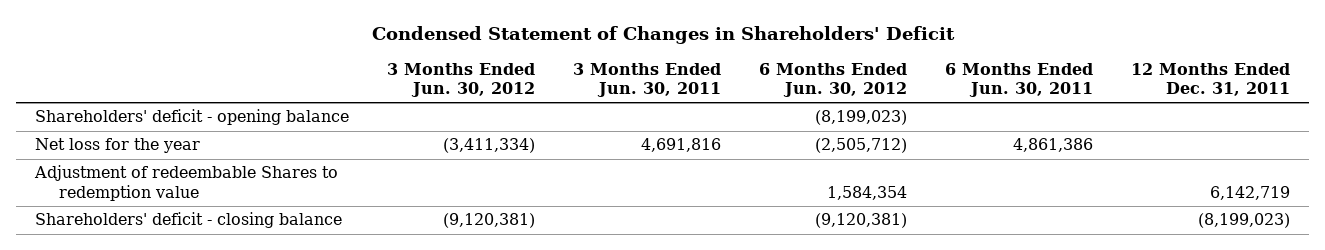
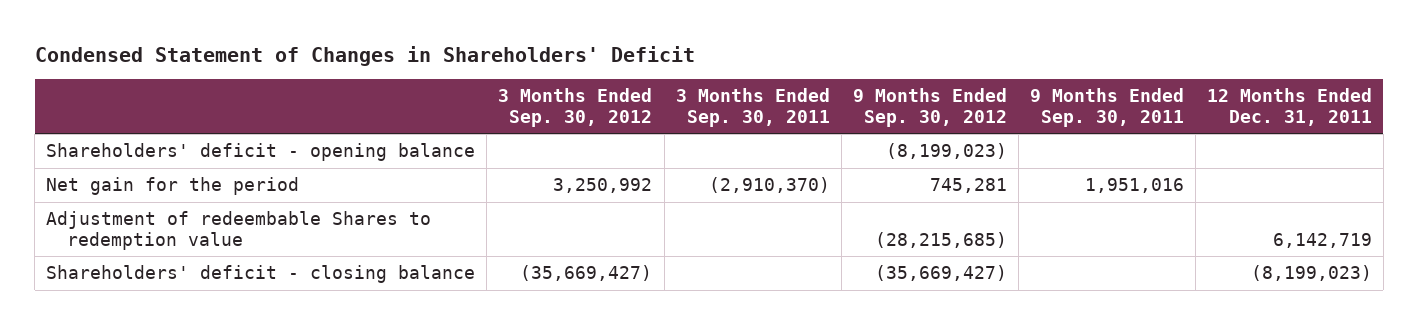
- | 3 Months Ended Jun. 30, 2012 | 3 Months Ended Jun. 30, 2011 | 6 Months Ended Jun. 30, 2012 | 6 Months Ended Jun. 30, 2011 | 12 Months Ended Dec. 31, 2011
+ | 3 Months Ended Sep. 30, 2012 | 3 Months Ended Sep. 30, 2011 | 9 Months Ended Sep. 30, 2012 | 9 Months Ended Sep. 30, 2011 | 12 Months Ended Dec. 31, 2011
- Net loss for the year | (3,411,334) | 4,691,816 | (2,505,712) | 4,861,386 |
+ Net gain for the period | 3,250,992 | (2,910,370) | 745,281 | 1,951,016 |

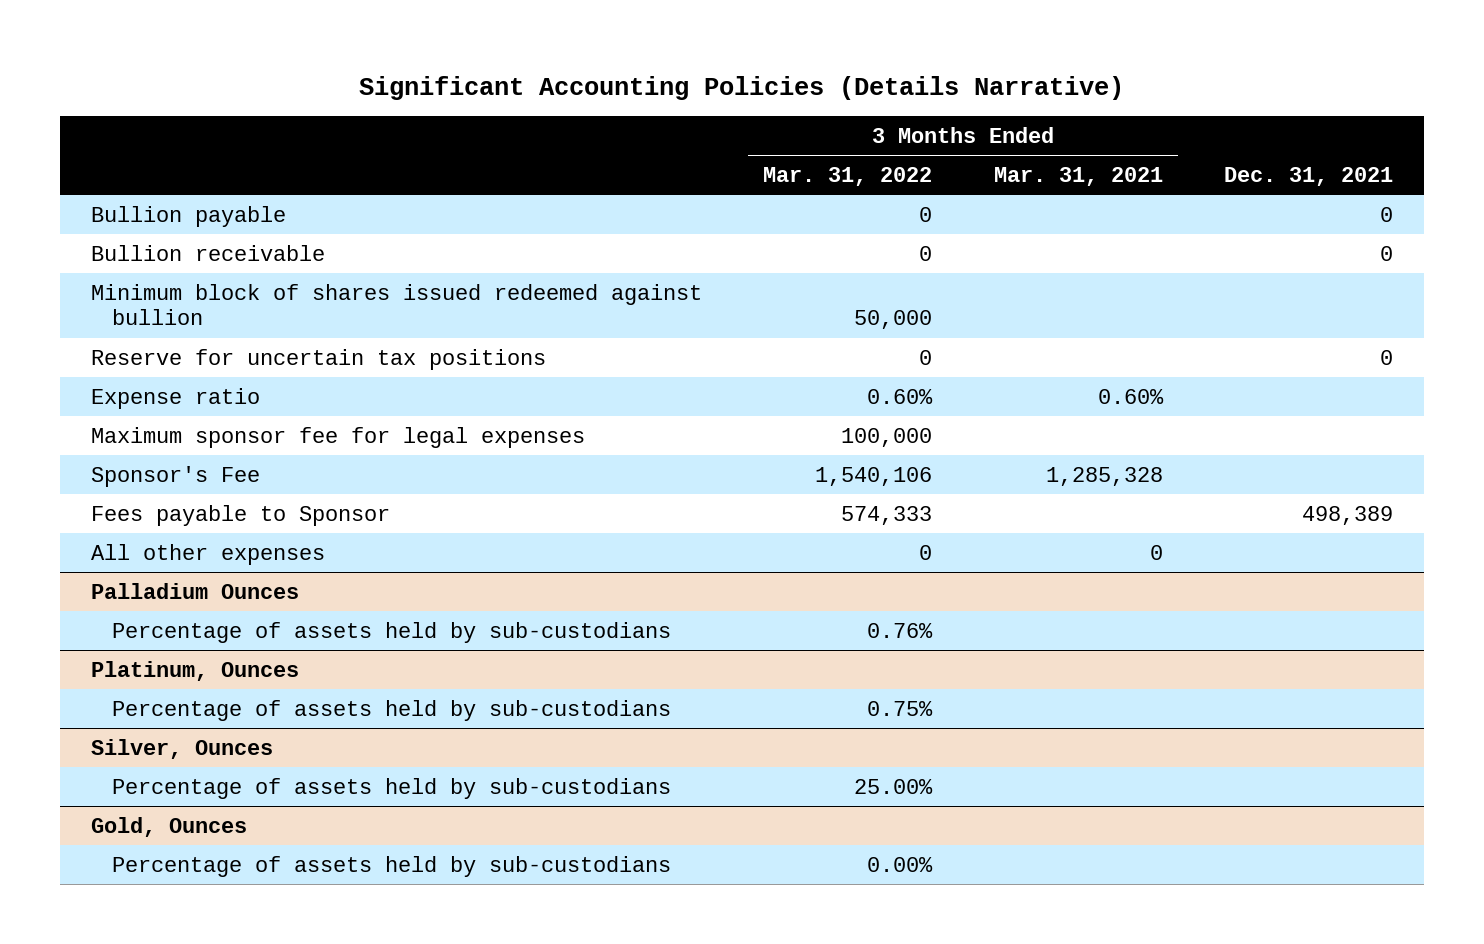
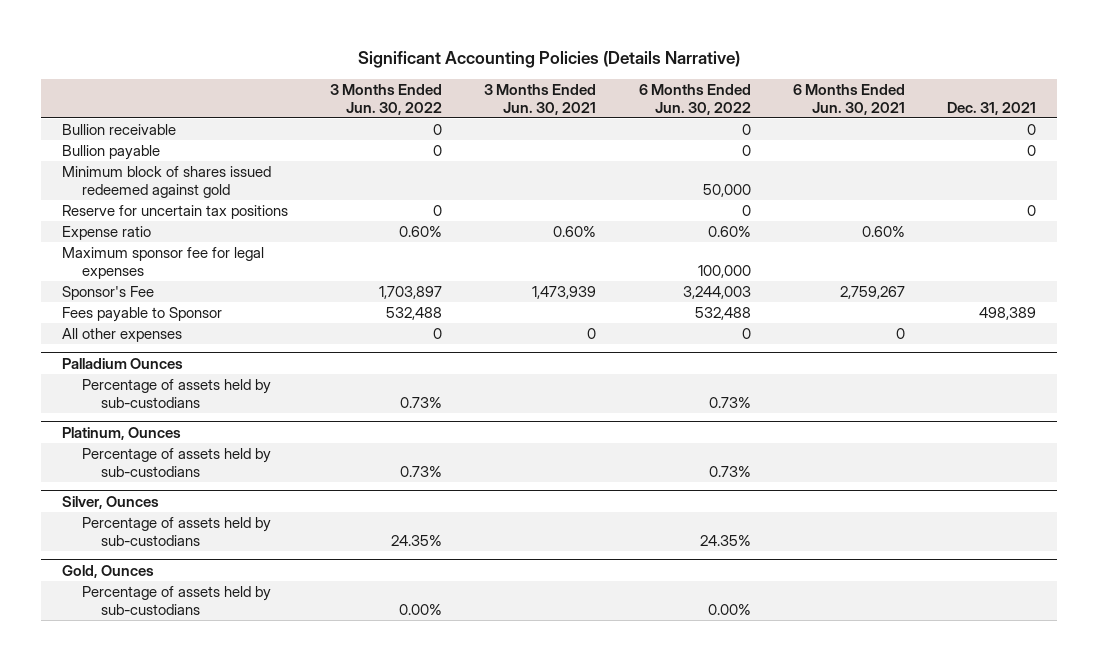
- | 3 Months Ended Mar. 31, 2022 | 3 Months Ended Mar. 31, 2021 | Dec. 31, 2021
+ | 3 Months Ended Jun. 30, 2022 | 3 Months Ended Jun. 30, 2021 | 6 Months Ended Jun. 30, 2022 | 6 Months Ended Jun. 30, 2021 | Dec. 31, 2021
- Minimum block of shares issued redeemed against bullion | 50,000 | |
moved down: Bullion payable | 0 | | 0 | | 0
+ Minimum block of shares issued redeemed against gold | | | 50,000 | |

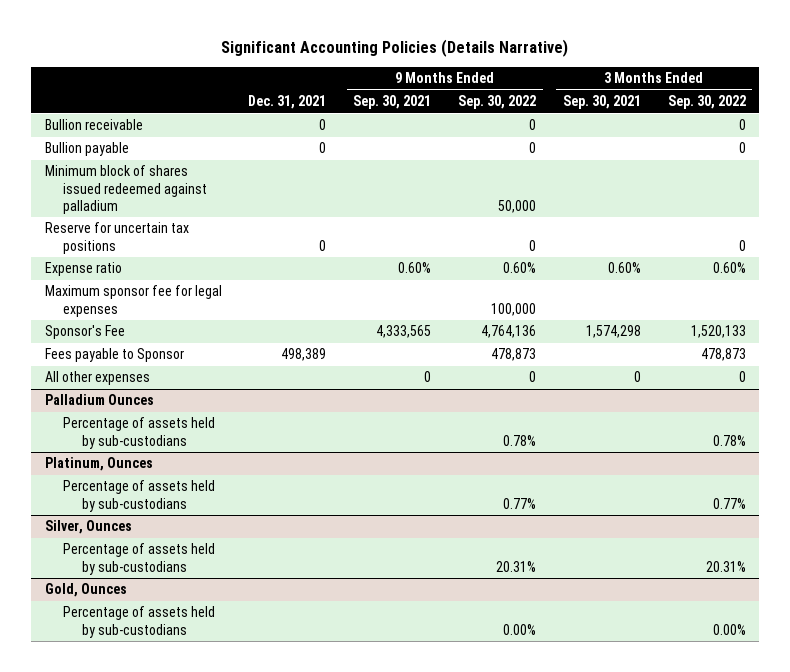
- | 3 Months Ended Jun. 30, 2022 | 3 Months Ended Jun. 30, 2021 | 6 Months Ended Jun. 30, 2022 | 6 Months Ended Jun. 30, 2021 | Dec. 31, 2021
+ | Dec. 31, 2021 | 9 Months Ended Sep. 30, 2021 | 9 Months Ended Sep. 30, 2022 | 3 Months Ended Sep. 30, 2021 | 3 Months Ended Sep. 30, 2022
- Minimum block of shares issued redeemed against gold | | | 50,000 | |
+ Minimum block of shares issued redeemed against palladium | | | 50,000 | |

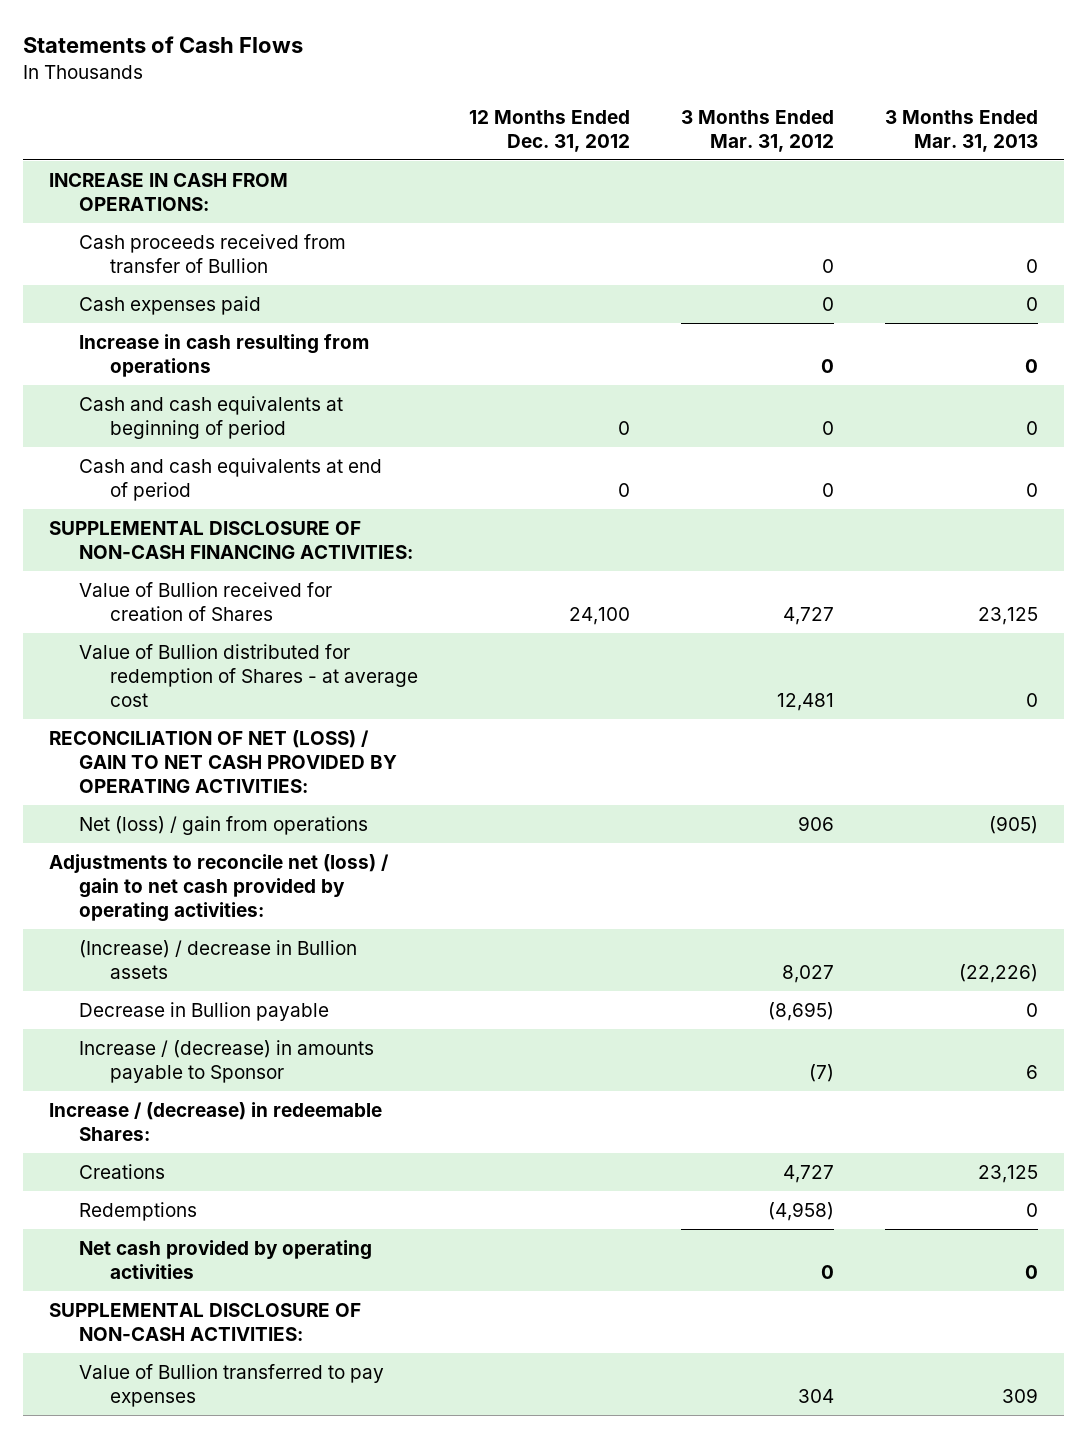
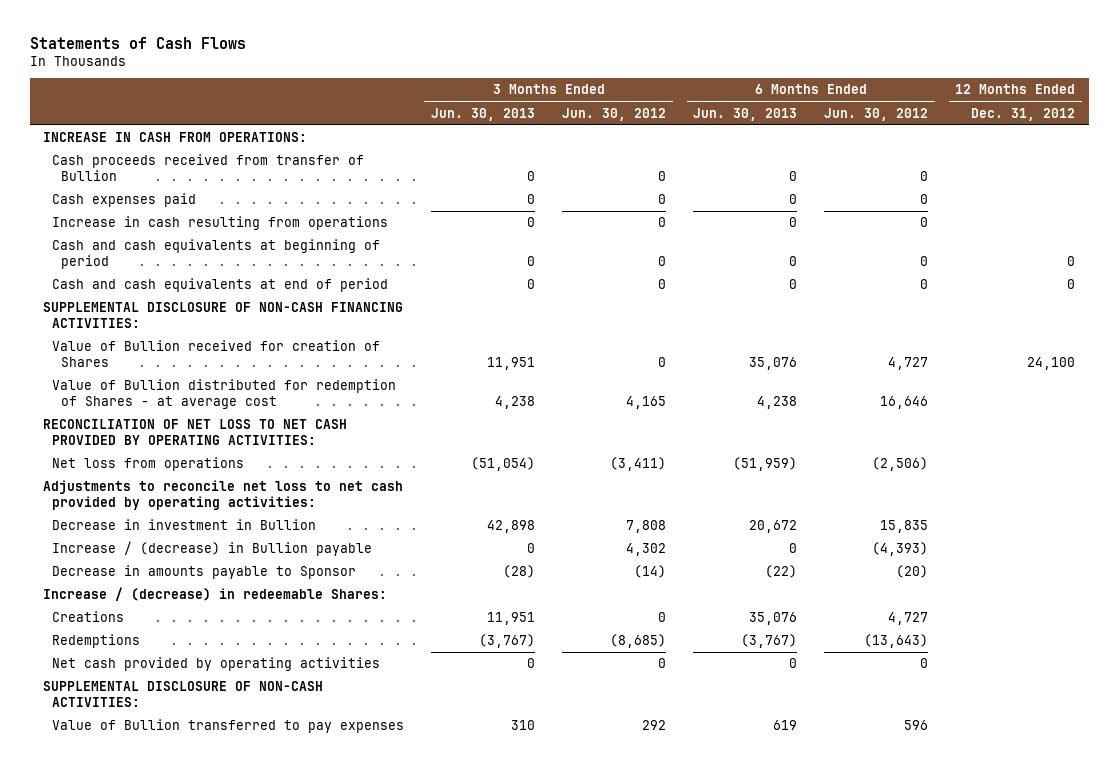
- | 12 Months Ended Dec. 31, 2012 | 3 Months Ended Mar. 31, 2012 | 3 Months Ended Mar. 31, 2013
+ | 3 Months Ended Jun. 30, 2013 | 3 Months Ended Jun. 30, 2012 | 6 Months Ended Jun. 30, 2013 | 6 Months Ended Jun. 30, 2012 | 12 Months Ended Dec. 31, 2012
- RECONCILIATION OF NET (LOSS) / GAIN TO NET CASH PROVIDED BY OPERATING ACTIVITIES:
- Net (loss) / gain from operations | | 906 | (905)
- Adjustments to reconcile net (loss) / gain to net cash provided by operating activities:
- (Increase) / decrease in Bullion assets | | 8,027 | (22,226)
- Decrease in Bullion payable | | (8,695) | 0
- Increase / (decrease) in amounts payable to Sponsor | | (7) | 6
+ RECONCILIATION OF NET LOSS TO NET CASH PROVIDED BY OPERATING ACTIVITIES:
+ Net loss from operations | (51,054) | (3,411) | (51,959) | (2,506) |
+ Adjustments to reconcile net loss to net cash provided by operating activities:
+ Decrease in investment in Bullion | 42,898 | 7,808 | 20,672 | 15,835 |
+ Increase / (decrease) in Bullion payable | 0 | 4,302 | 0 | (4,393) |
+ Decrease in amounts payable to Sponsor | (28) | (14) | (22) | (20) |

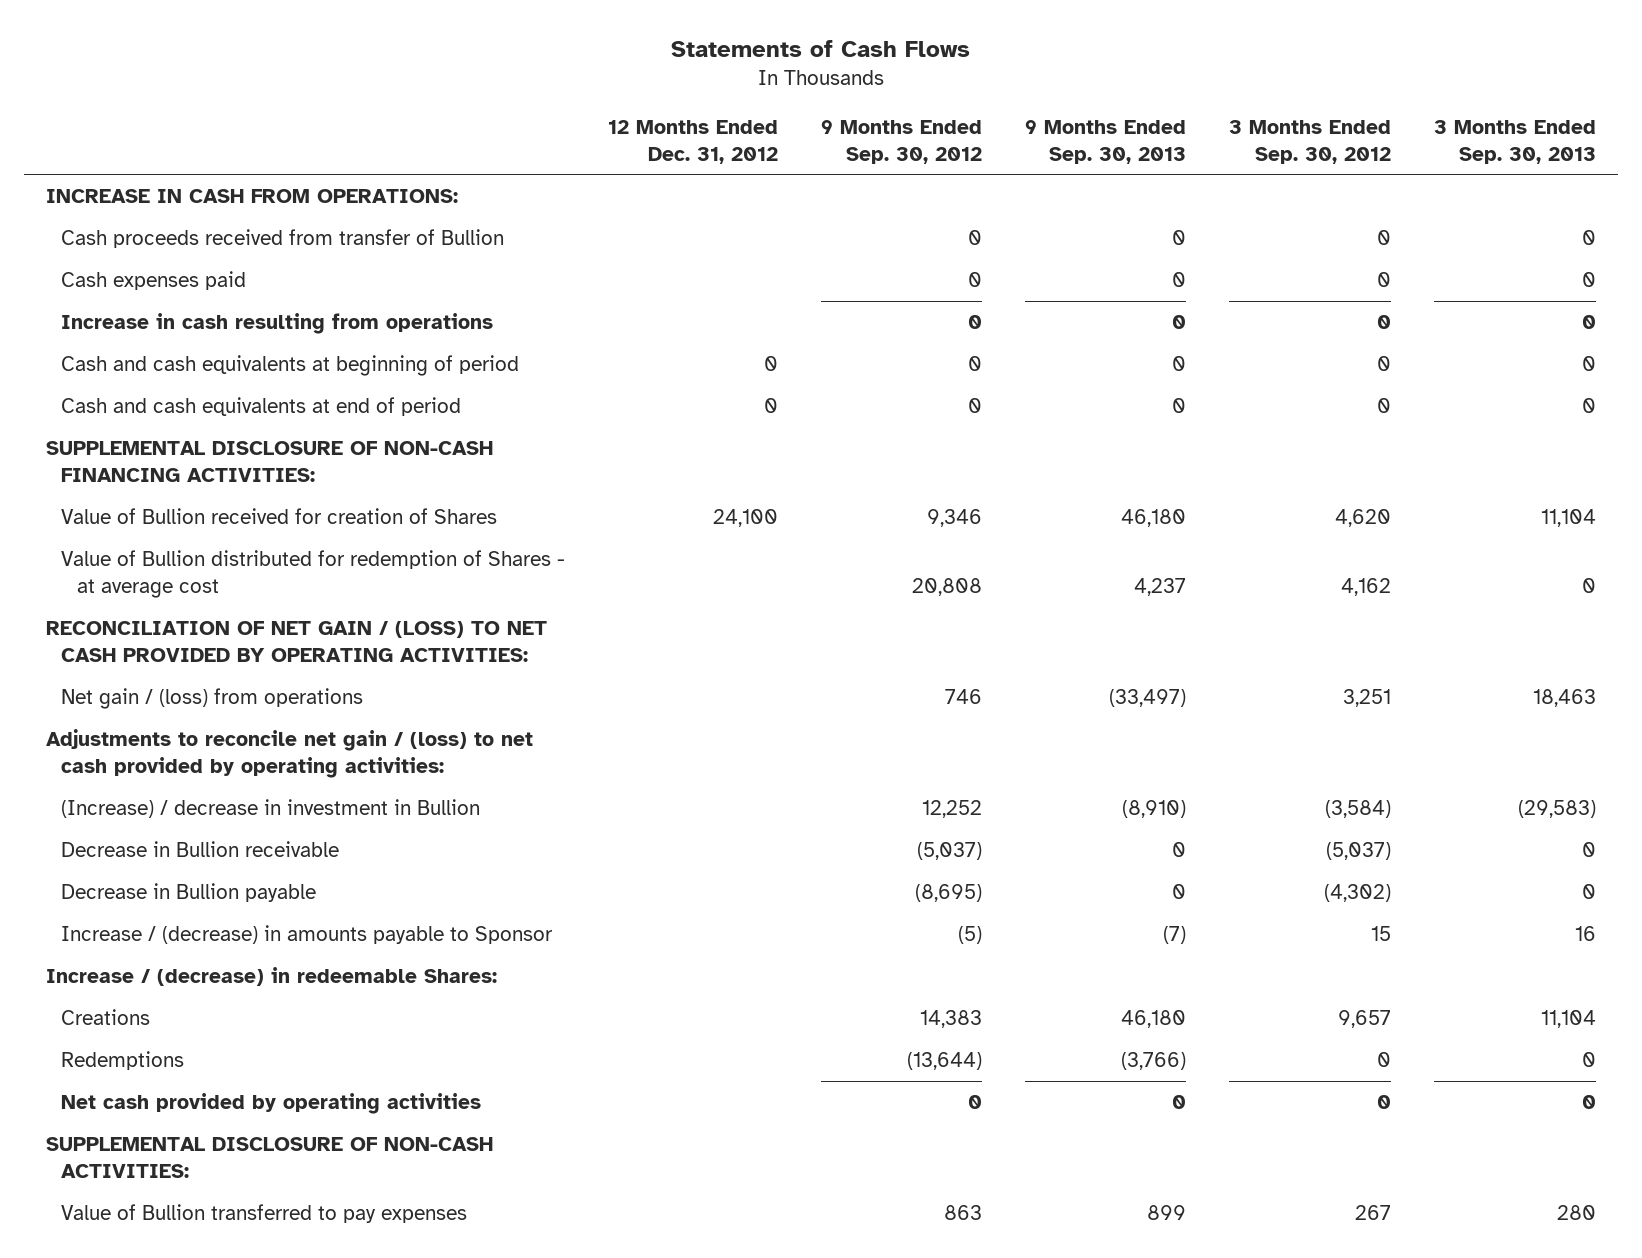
- | 3 Months Ended Jun. 30, 2013 | 3 Months Ended Jun. 30, 2012 | 6 Months Ended Jun. 30, 2013 | 6 Months Ended Jun. 30, 2012 | 12 Months Ended Dec. 31, 2012
+ | 12 Months Ended Dec. 31, 2012 | 9 Months Ended Sep. 30, 2012 | 9 Months Ended Sep. 30, 2013 | 3 Months Ended Sep. 30, 2012 | 3 Months Ended Sep. 30, 2013
- RECONCILIATION OF NET LOSS TO NET CASH PROVIDED BY OPERATING ACTIVITIES:
- Net loss from operations | (51,054) | (3,411) | (51,959) | (2,506) |
- Adjustments to reconcile net loss to net cash provided by operating activities:
- Decrease in investment in Bullion | 42,898 | 7,808 | 20,672 | 15,835 |
- Increase / (decrease) in Bullion payable | 0 | 4,302 | 0 | (4,393) |
- Decrease in amounts payable to Sponsor | (28) | (14) | (22) | (20) |
+ RECONCILIATION OF NET GAIN / (LOSS) TO NET CASH PROVIDED BY OPERATING ACTIVITIES:
+ Net gain / (loss) from operations | | 746 | (33,497) | 3,251 | 18,463
+ Adjustments to reconcile net gain / (loss) to net cash provided by operating activities:
+ (Increase) / decrease in investment in Bullion | | 12,252 | (8,910) | (3,584) | (29,583)
+ Decrease in Bullion receivable | | (5,037) | 0 | (5,037) | 0
+ Decrease in Bullion payable | | (8,695) | 0 | (4,302) | 0
+ Increase / (decrease) in amounts payable to Sponsor | | (5) | (7) | 15 | 16

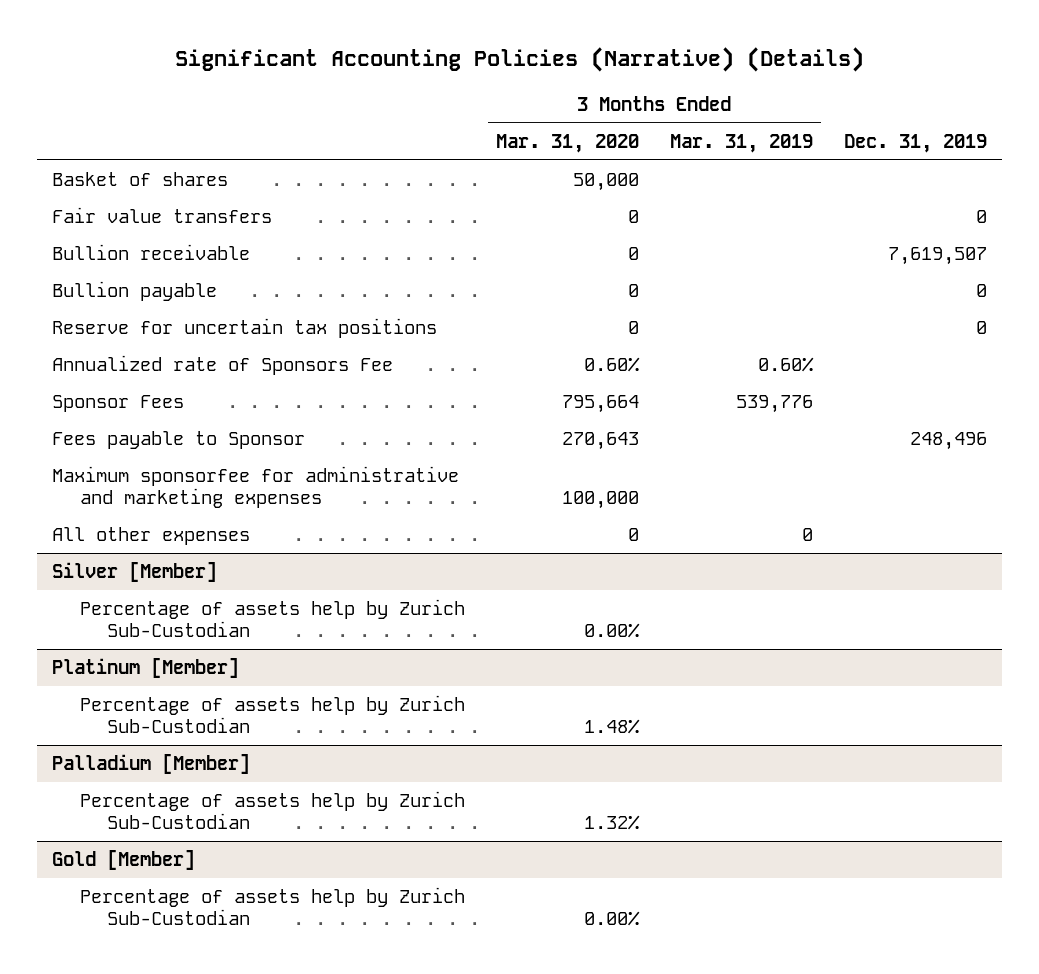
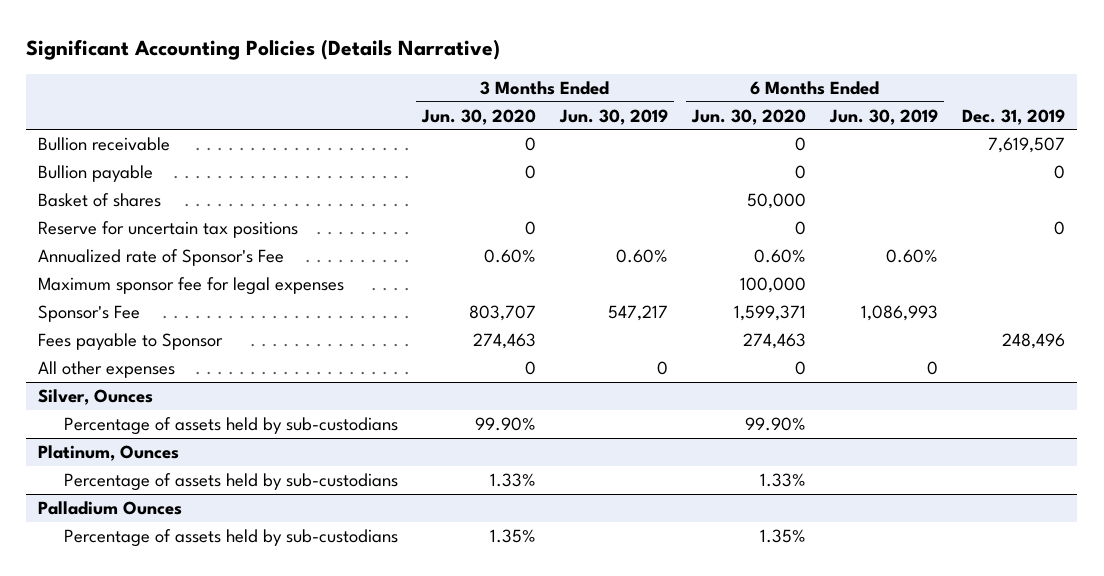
- Significant Accounting Policies (Narrative) (Details)
+ Significant Accounting Policies (Details Narrative)
- | 3 Months Ended Mar. 31, 2020 | 3 Months Ended Mar. 31, 2019 | Dec. 31, 2019
+ | 3 Months Ended Jun. 30, 2020 | 3 Months Ended Jun. 30, 2019 | 6 Months Ended Jun. 30, 2020 | 6 Months Ended Jun. 30, 2019 | Dec. 31, 2019
- Fair value transfers | 0 | | 0
moved down: Basket of shares | | | 50,000 | |
- Annualized rate of Sponsors Fee | 0.60% | 0.60% |
- Sponsor Fees | 795,664 | 539,776 |
+ Annualized rate of Sponsor's Fee | 0.60% | 0.60% | 0.60% | 0.60% |
+ Maximum sponsor fee for legal expenses | | | 100,000 | |
+ Sponsor's Fee | 803,707 | 547,217 | 1,599,371 | 1,086,993 |
- Maximum sponsorfee for administrative and marketing expenses | 100,000 | |
- Silver [Member]
- Percentage of assets help by Zurich Sub-Custodian | 0.00% | |
- Platinum [Member]
- Percentage of assets help by Zurich Sub-Custodian | 1.48% | |
- Palladium [Member]
- Percentage of assets help by Zurich Sub-Custodian | 1.32% | |
- Gold [Member]
- Percentage of assets help by Zurich Sub-Custodian | 0.00% | |
+ Silver, Ounces
+ Percentage of assets held by sub-custodians | 99.90% | | 99.90% | |
+ Platinum, Ounces
+ Percentage of assets held by sub-custodians | 1.33% | | 1.33% | |
+ Palladium Ounces
+ Percentage of assets held by sub-custodians | 1.35% | | 1.35% | |

